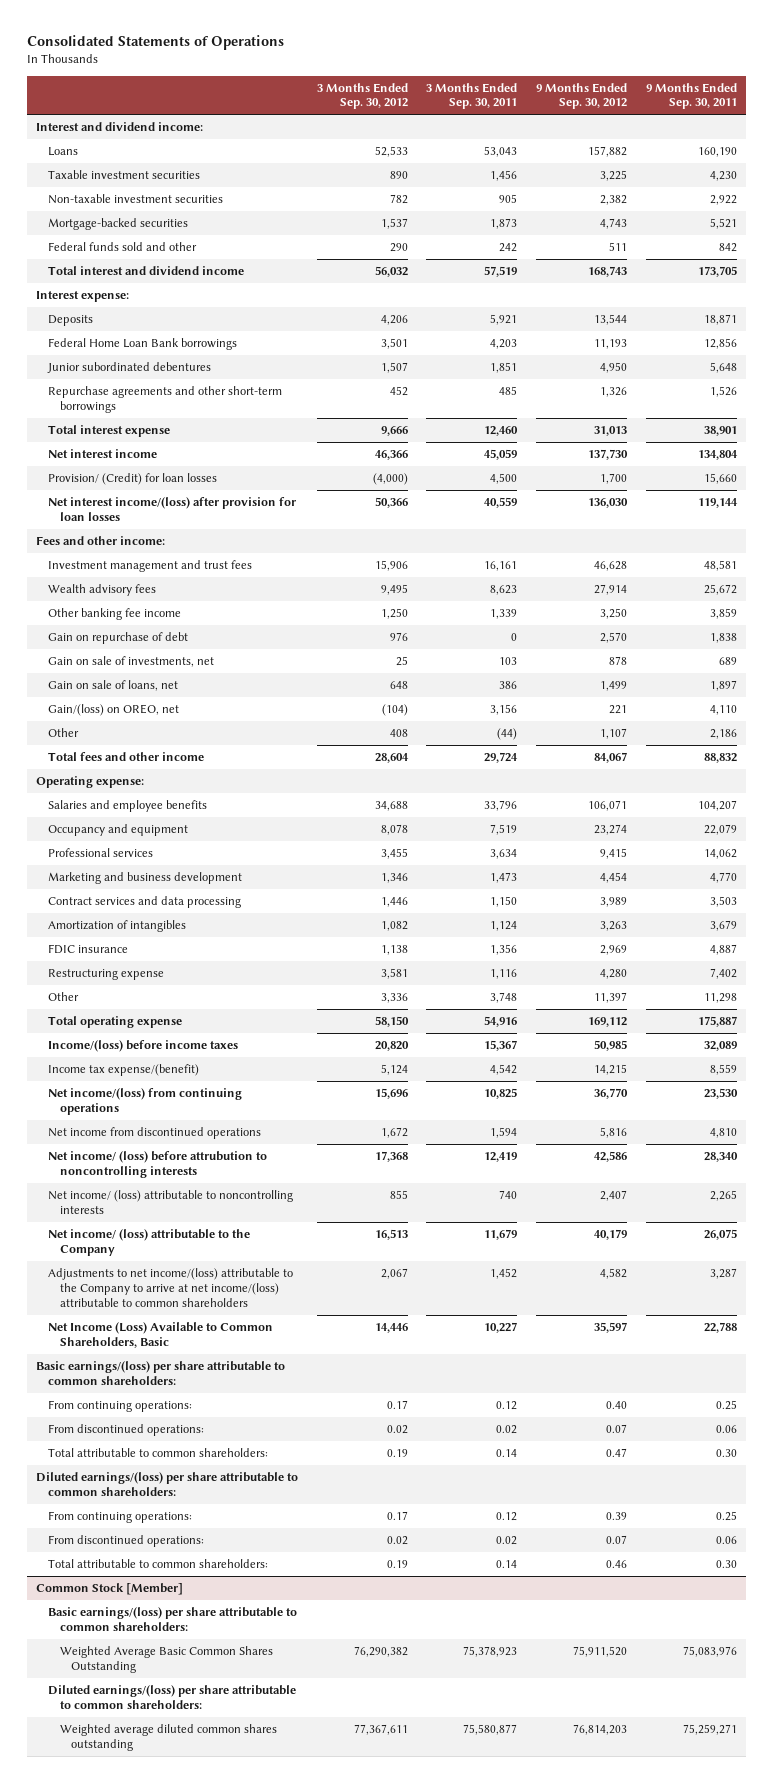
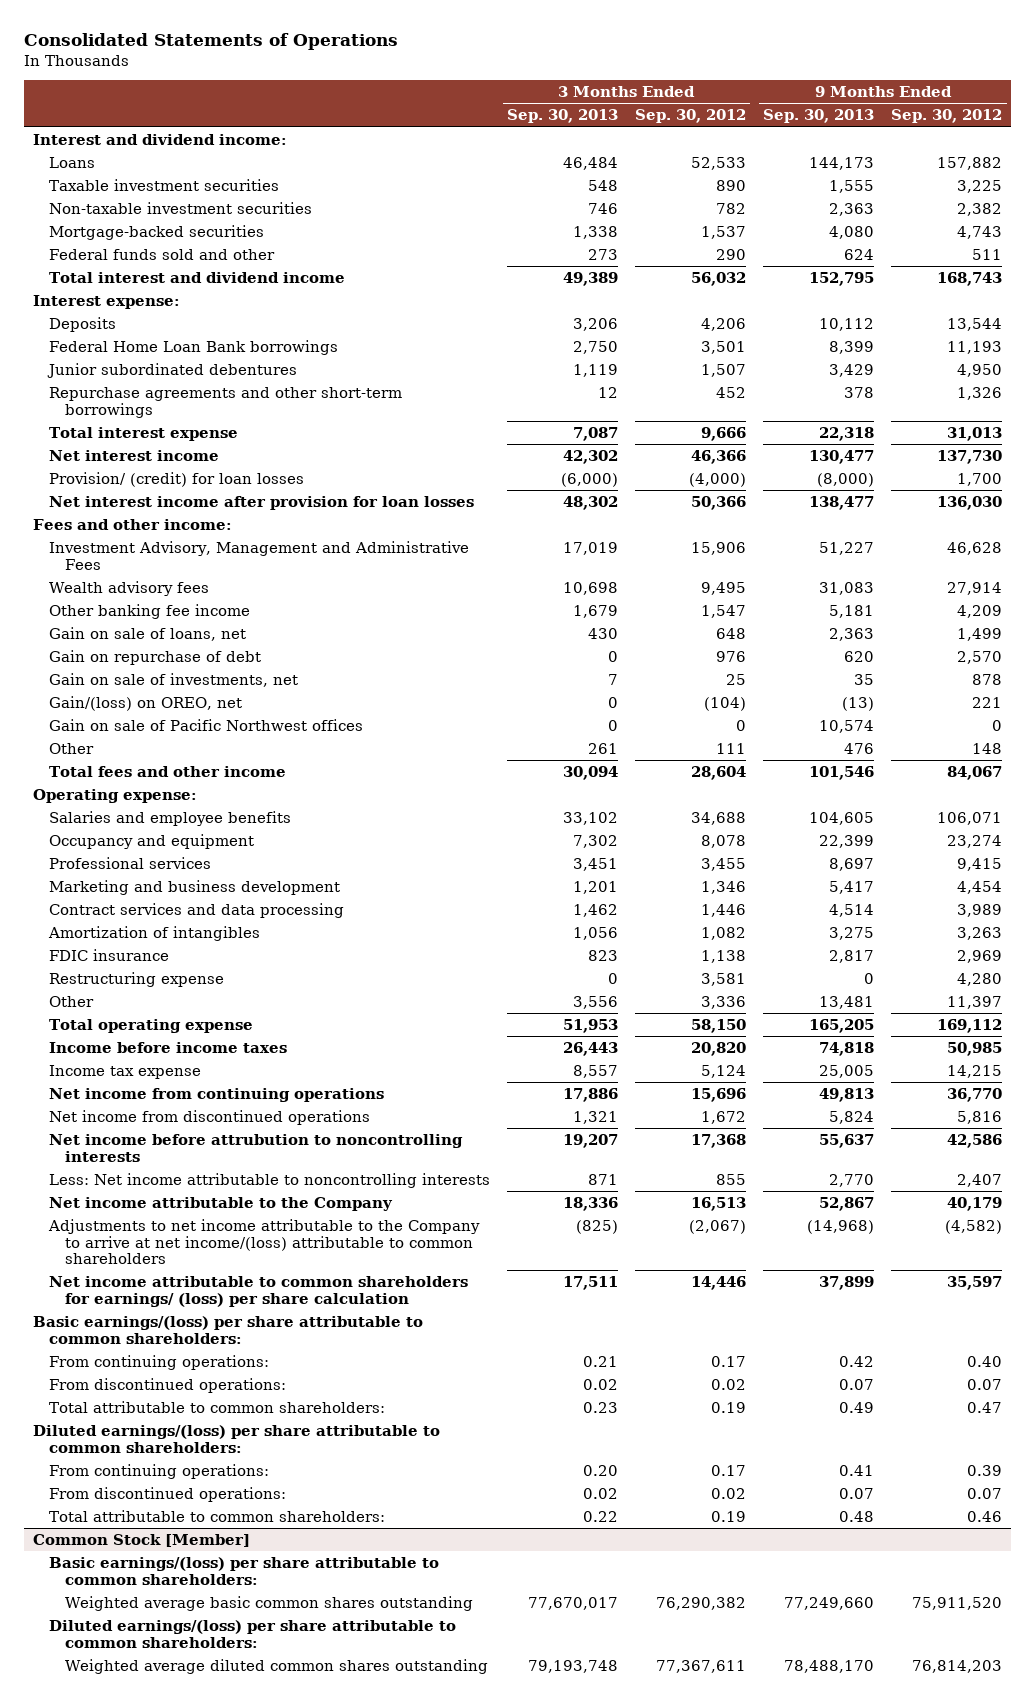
- | 3 Months Ended Sep. 30, 2012 | 3 Months Ended Sep. 30, 2011 | 9 Months Ended Sep. 30, 2012 | 9 Months Ended Sep. 30, 2011
+ | 3 Months Ended Sep. 30, 2013 | 3 Months Ended Sep. 30, 2012 | 9 Months Ended Sep. 30, 2013 | 9 Months Ended Sep. 30, 2012
- Provision/ (Credit) for loan losses | (4,000) | 4,500 | 1,700 | 15,660
- Net interest income/(loss) after provision for loan losses | 50,366 | 40,559 | 136,030 | 119,144
+ Provision/ (credit) for loan losses | (6,000) | (4,000) | (8,000) | 1,700
+ Net interest income after provision for loan losses | 48,302 | 50,366 | 138,477 | 136,030
- Investment management and trust fees | 15,906 | 16,161 | 46,628 | 48,581
+ Investment Advisory, Management and Administrative Fees | 17,019 | 15,906 | 51,227 | 46,628
- Other banking fee income | 1,250 | 1,339 | 3,250 | 3,859
+ Other banking fee income | 1,679 | 1,547 | 5,181 | 4,209
moved up: Gain on sale of loans, net | 430 | 648 | 2,363 | 1,499
- Other | 408 | (44) | 1,107 | 2,186
+ Gain on sale of Pacific Northwest offices | 0 | 0 | 10,574 | 0
+ Other | 261 | 111 | 476 | 148
- Income/(loss) before income taxes | 20,820 | 15,367 | 50,985 | 32,089
- Income tax expense/(benefit) | 5,124 | 4,542 | 14,215 | 8,559
- Net income/(loss) from continuing operations | 15,696 | 10,825 | 36,770 | 23,530
+ Income before income taxes | 26,443 | 20,820 | 74,818 | 50,985
+ Income tax expense | 8,557 | 5,124 | 25,005 | 14,215
+ Net income from continuing operations | 17,886 | 15,696 | 49,813 | 36,770
- Net income/ (loss) before attrubution to noncontrolling interests | 17,368 | 12,419 | 42,586 | 28,340
- Net income/ (loss) attributable to noncontrolling interests | 855 | 740 | 2,407 | 2,265
- Net income/ (loss) attributable to the Company | 16,513 | 11,679 | 40,179 | 26,075
- Adjustments to net income/(loss) attributable to the Company to arrive at net income/(loss) attributable to common shareholders | 2,067 | 1,452 | 4,582 | 3,287
- Net Income (Loss) Available to Common Shareholders, Basic | 14,446 | 10,227 | 35,597 | 22,788
+ Net income before attrubution to noncontrolling interests | 19,207 | 17,368 | 55,637 | 42,586
+ Less: Net income attributable to noncontrolling interests | 871 | 855 | 2,770 | 2,407
+ Net income attributable to the Company | 18,336 | 16,513 | 52,867 | 40,179
+ Adjustments to net income attributable to the Company to arrive at net income/(loss) attributable to common shareholders | (825) | (2,067) | (14,968) | (4,582)
+ Net income attributable to common shareholders for earnings/ (loss) per share calculation | 17,511 | 14,446 | 37,899 | 35,597
@ Common Stock [Member]
- Weighted Average Basic Common Shares Outstanding | 76,290,382 | 75,378,923 | 75,911,520 | 75,083,976
+ Weighted average basic common shares outstanding | 77,670,017 | 76,290,382 | 77,249,660 | 75,911,520

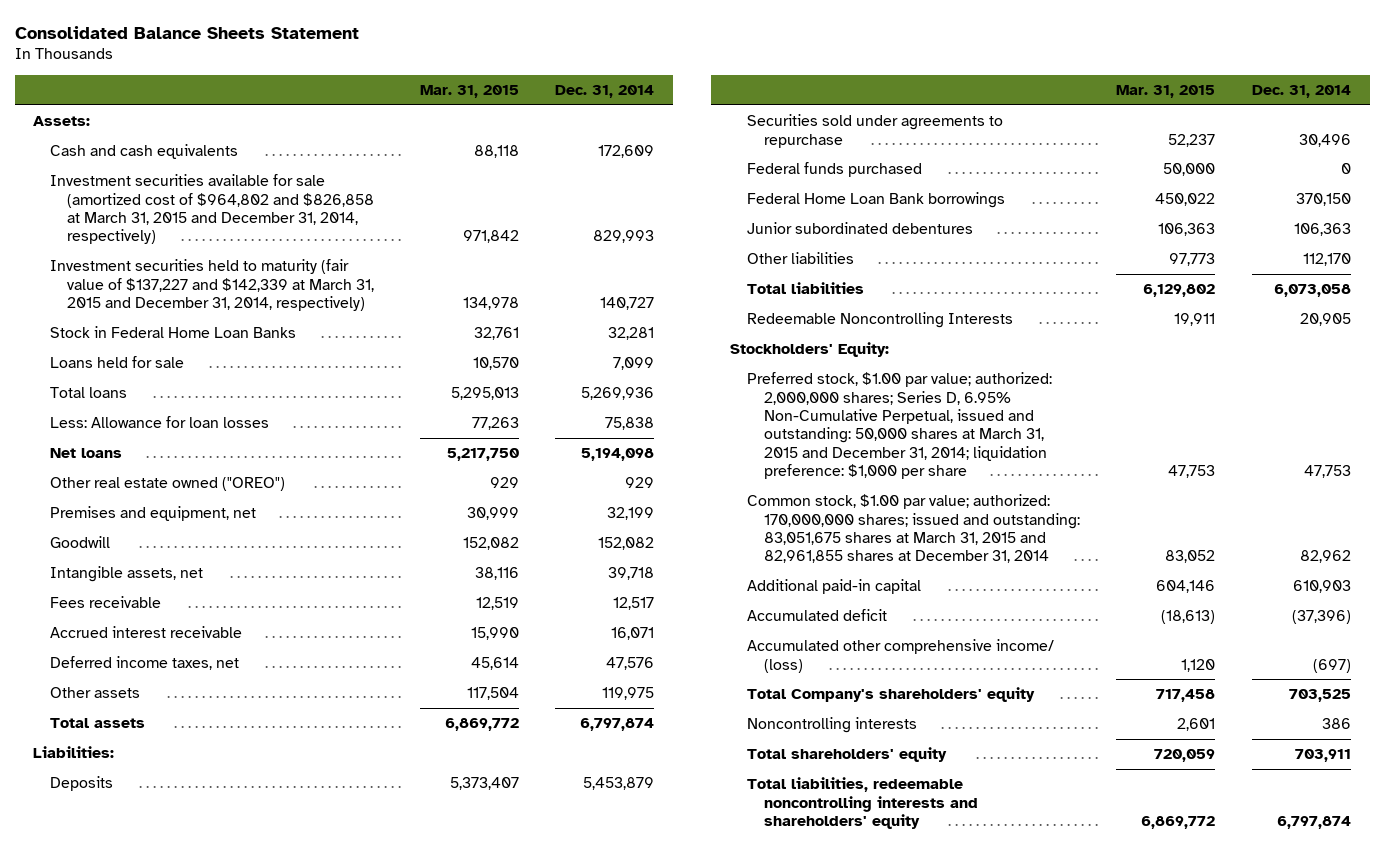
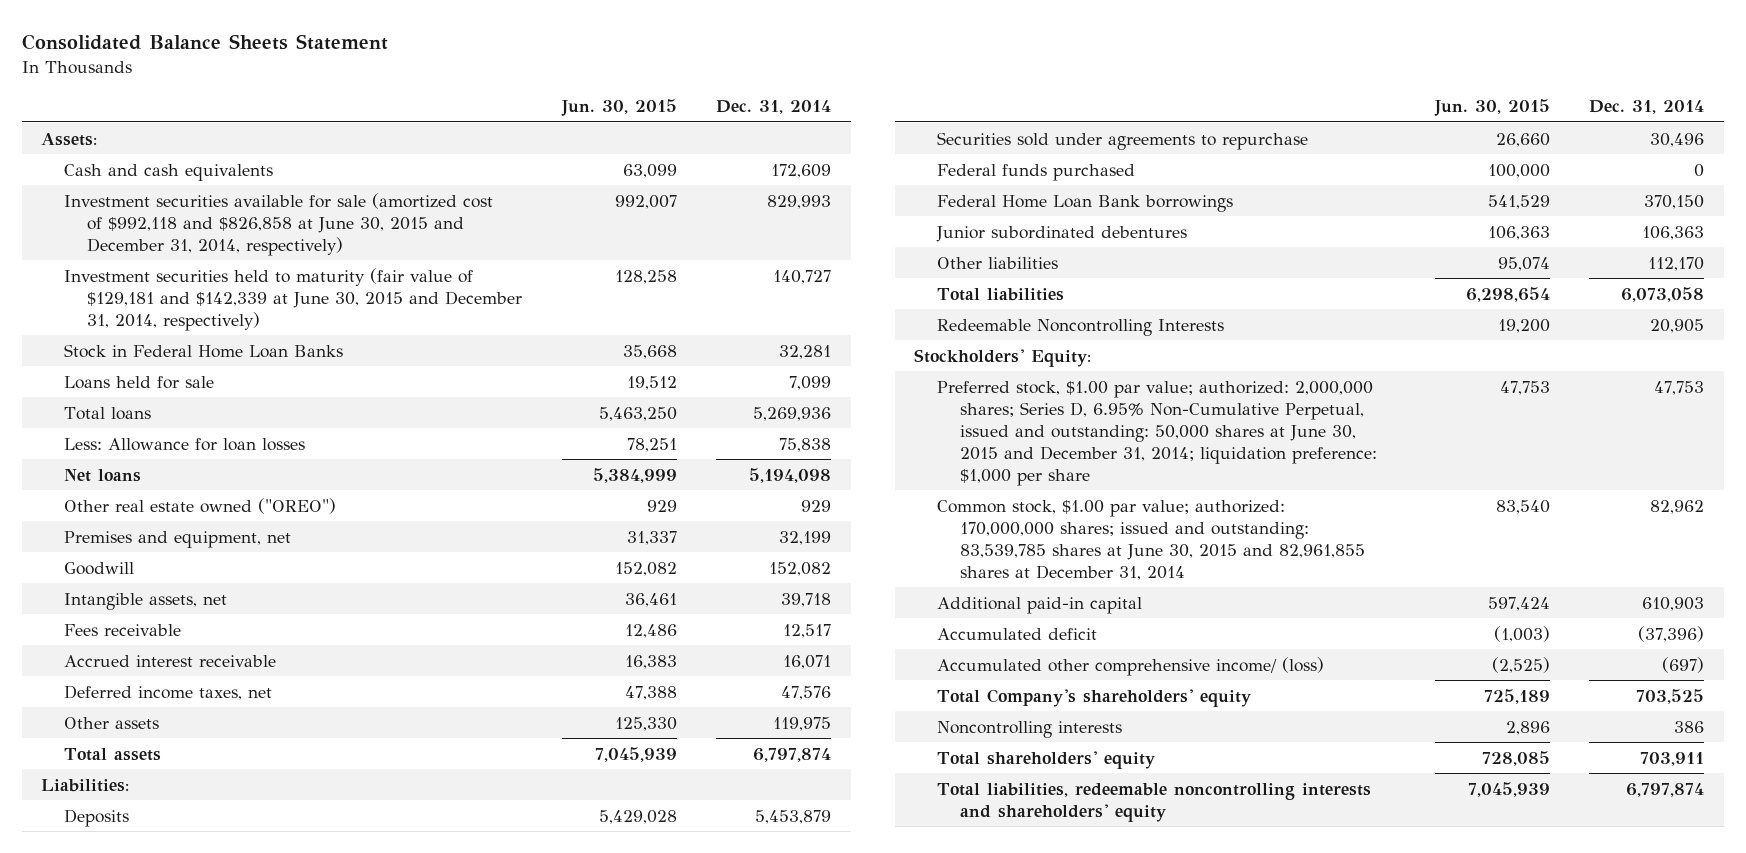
- | Mar. 31, 2015 | Dec. 31, 2014
+ | Jun. 30, 2015 | Dec. 31, 2014
- Investment securities available for sale (amortized cost of $964,802 and $826,858 at March 31, 2015 and December 31, 2014, respectively) | 971,842 | 829,993
- Investment securities held to maturity (fair value of $137,227 and $142,339 at March 31, 2015 and December 31, 2014, respectively) | 134,978 | 140,727
+ Investment securities available for sale (amortized cost of $992,118 and $826,858 at June 30, 2015 and December 31, 2014, respectively) | 992,007 | 829,993
+ Investment securities held to maturity (fair value of $129,181 and $142,339 at June 30, 2015 and December 31, 2014, respectively) | 128,258 | 140,727
- Preferred stock, $1.00 par value; authorized: 2,000,000 shares; Series D, 6.95% Non-Cumulative Perpetual, issued and outstanding: 50,000 shares at March 31, 2015 and December 31, 2014; liquidation preference: $1,000 per share | 47,753 | 47,753
- Common stock, $1.00 par value; authorized: 170,000,000 shares; issued and outstanding: 83,051,675 shares at March 31, 2015 and 82,961,855 shares at December 31, 2014 | 83,052 | 82,962
+ Preferred stock, $1.00 par value; authorized: 2,000,000 shares; Series D, 6.95% Non-Cumulative Perpetual, issued and outstanding: 50,000 shares at June 30, 2015 and December 31, 2014; liquidation preference: $1,000 per share | 47,753 | 47,753
+ Common stock, $1.00 par value; authorized: 170,000,000 shares; issued and outstanding: 83,539,785 shares at June 30, 2015 and 82,961,855 shares at December 31, 2014 | 83,540 | 82,962

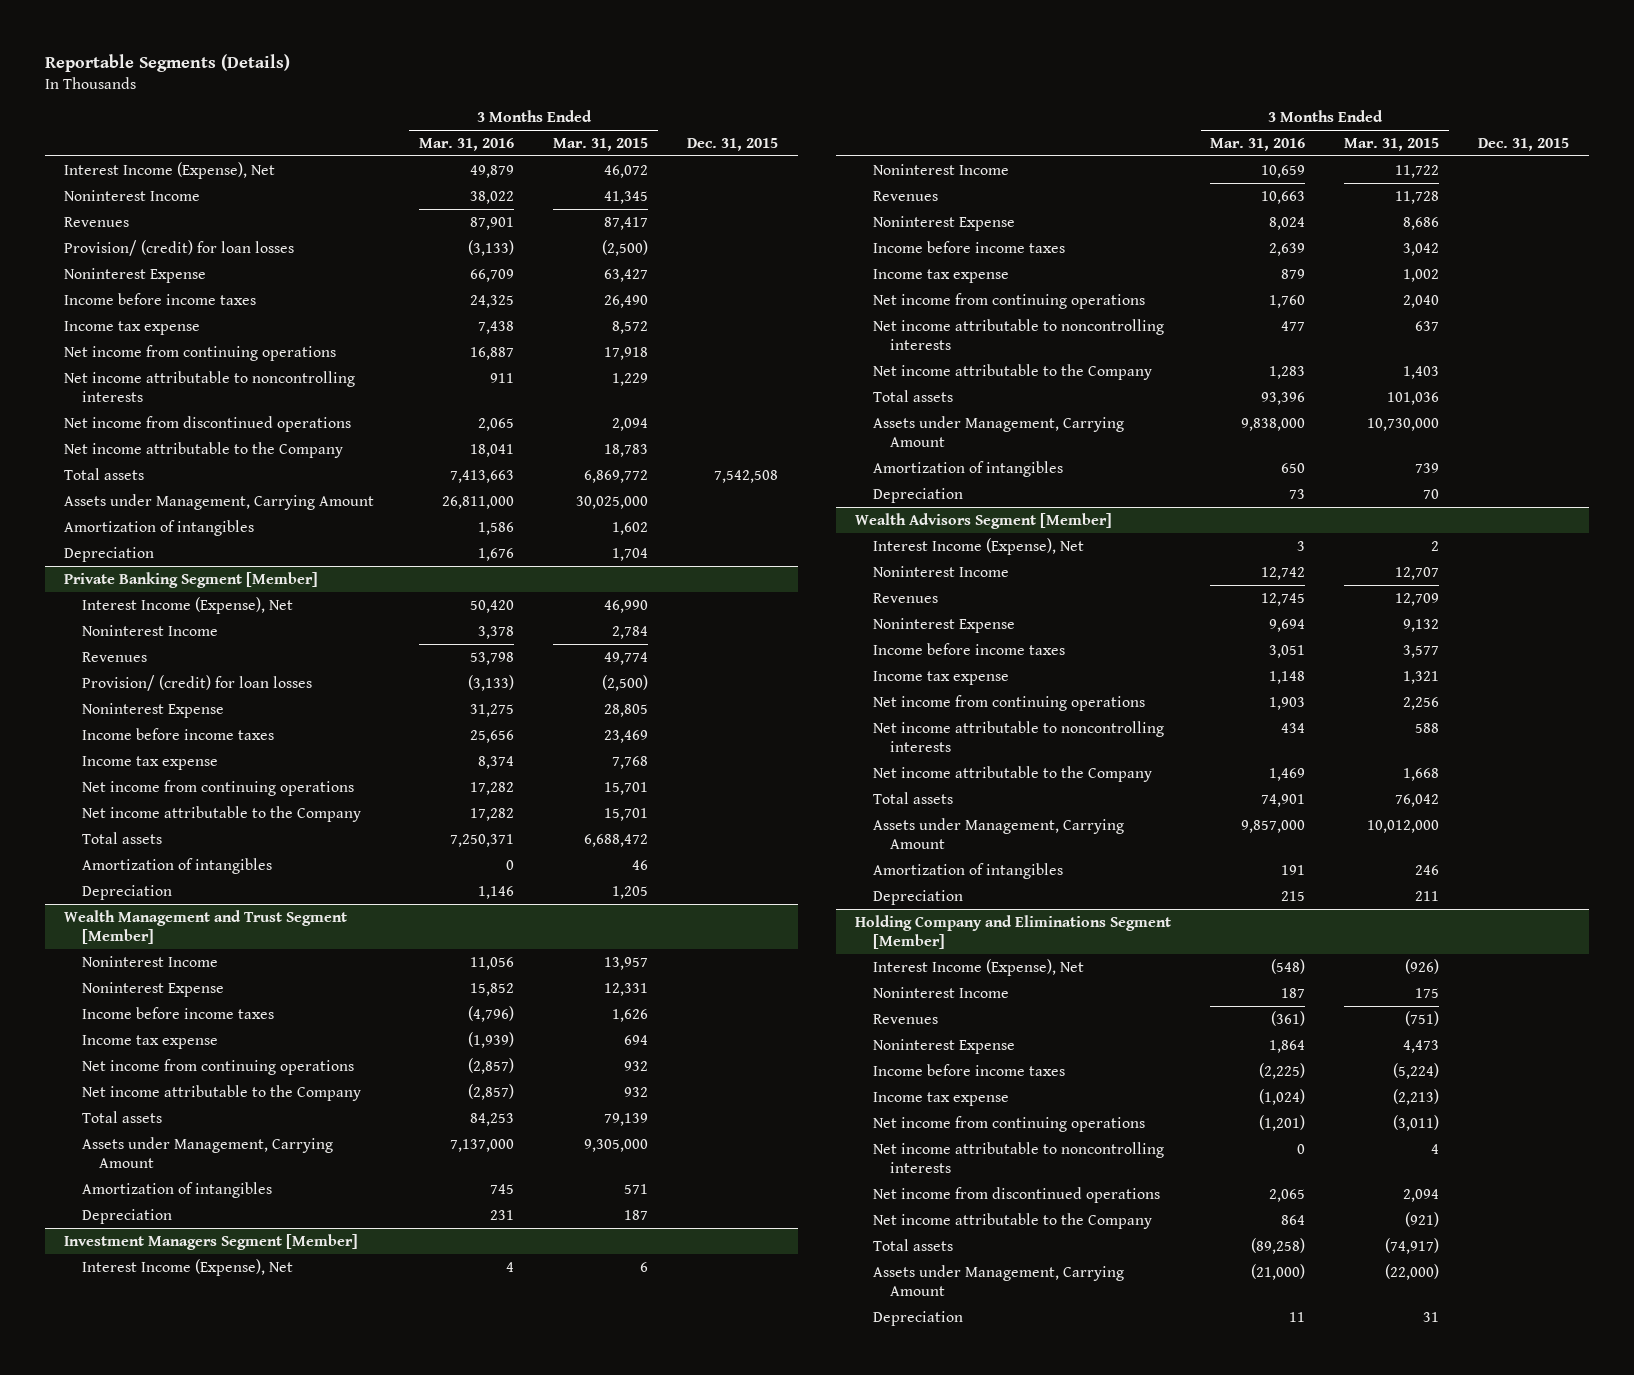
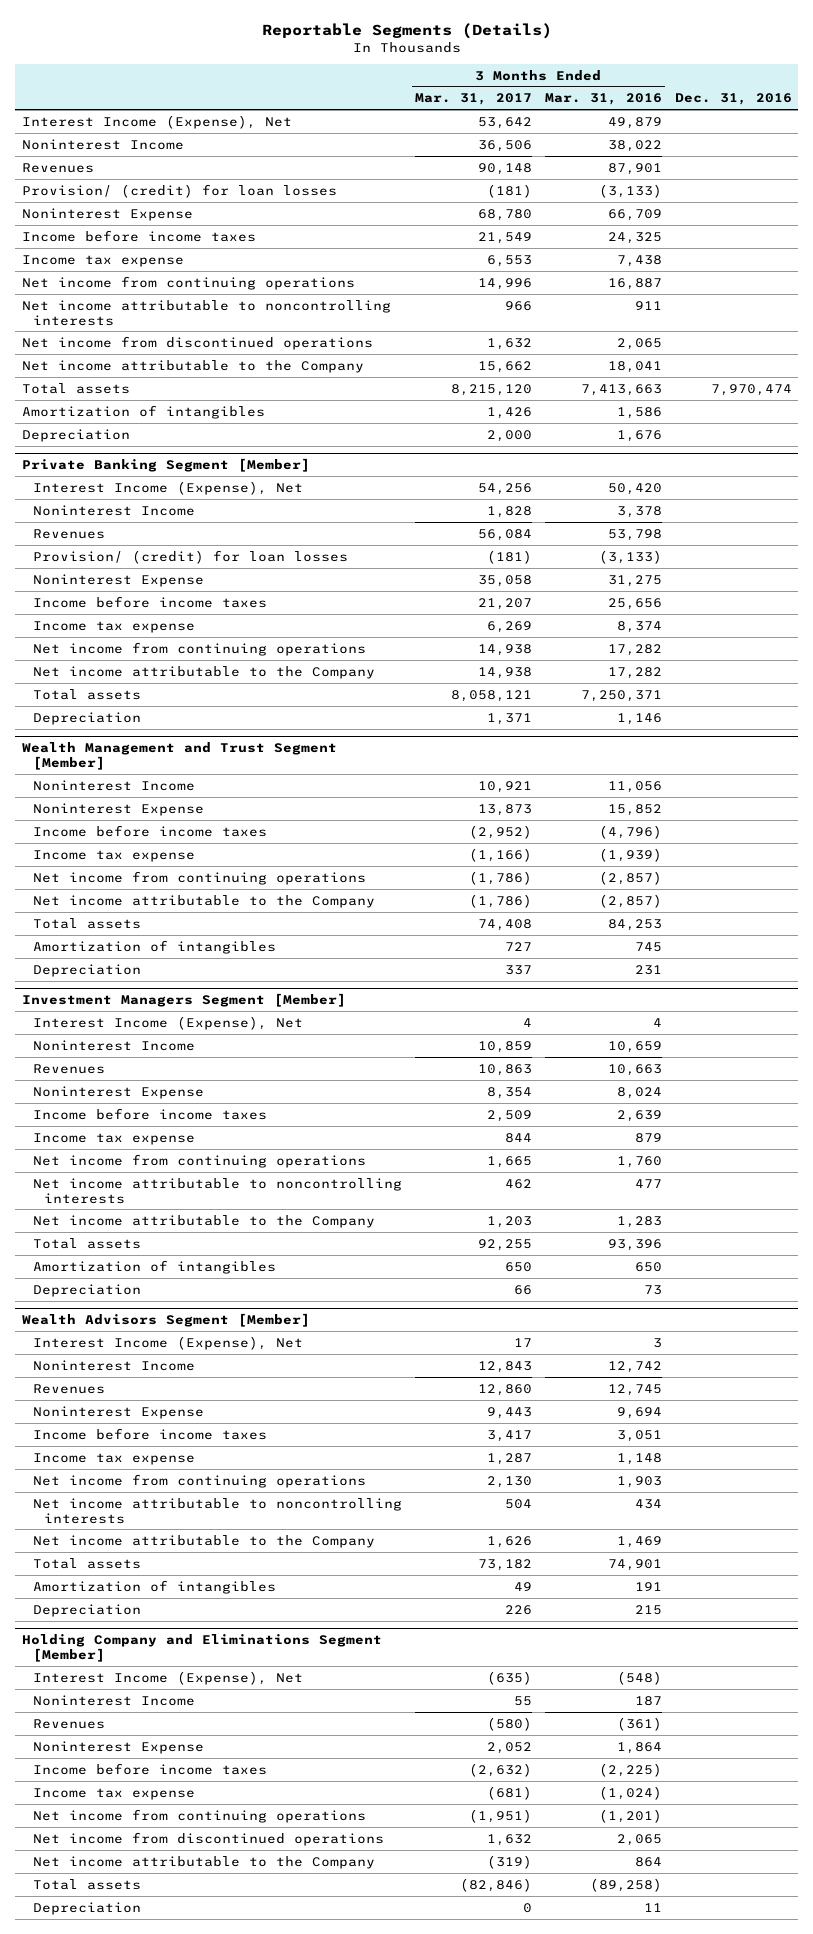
- | 3 Months Ended Mar. 31, 2016 | 3 Months Ended Mar. 31, 2015 | Dec. 31, 2015
+ | 3 Months Ended Mar. 31, 2017 | 3 Months Ended Mar. 31, 2016 | Dec. 31, 2016
- Assets under Management, Carrying Amount | 26,811,000 | 30,025,000 |
@ Private Banking Segment [Member]
- Amortization of intangibles | 0 | 46 |
@ Wealth Management and Trust Segment [Member]
- Assets under Management, Carrying Amount | 7,137,000 | 9,305,000 |
@ Investment Managers Segment [Member]
- Assets under Management, Carrying Amount | 9,838,000 | 10,730,000 |
@ Wealth Advisors Segment [Member]
- Assets under Management, Carrying Amount | 9,857,000 | 10,012,000 |
@ Holding Company and Eliminations Segment [Member]
- Net income attributable to noncontrolling interests | 0 | 4 |
- Assets under Management, Carrying Amount | (21,000) | (22,000) |

